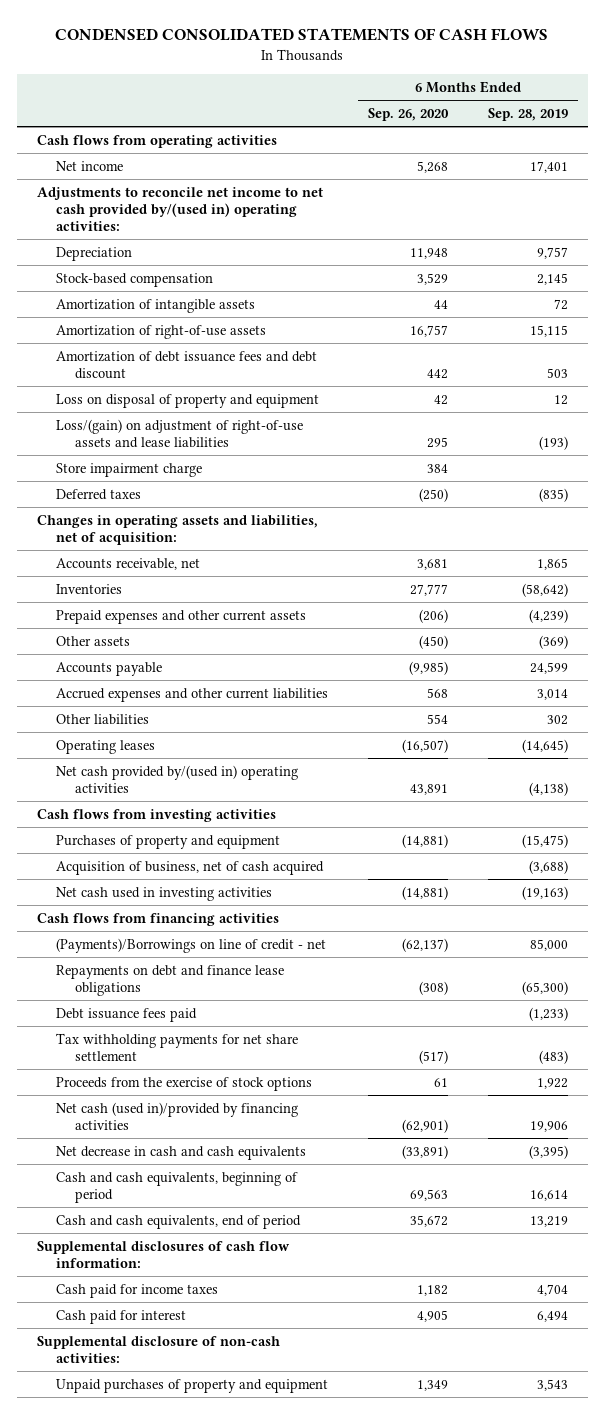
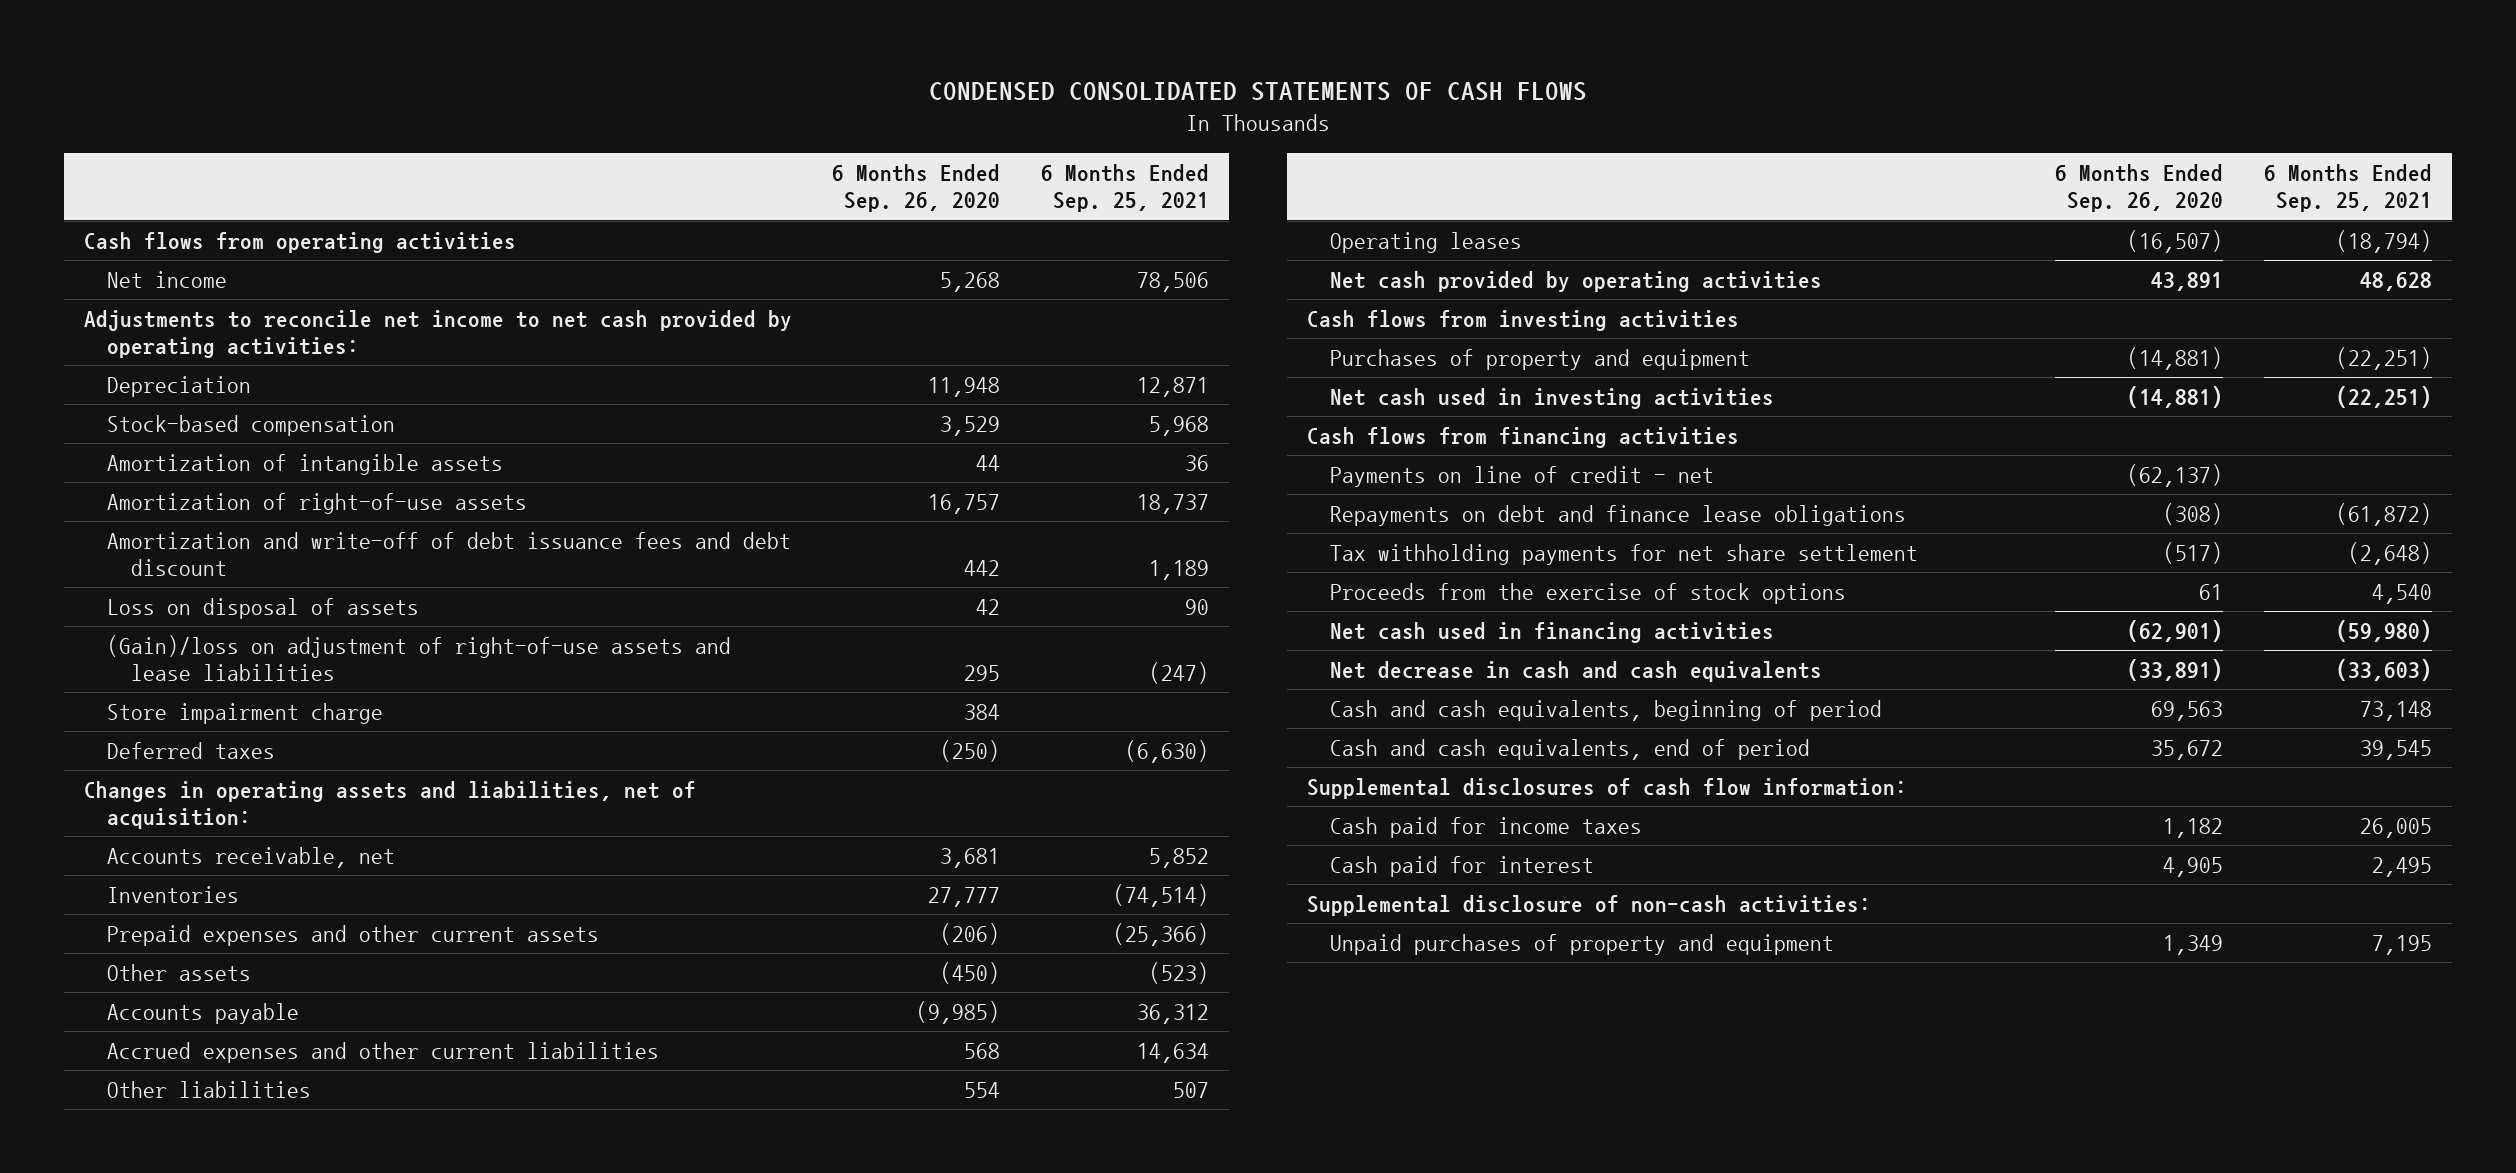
- | 6 Months Ended Sep. 26, 2020 | 6 Months Ended Sep. 28, 2019
+ | 6 Months Ended Sep. 26, 2020 | 6 Months Ended Sep. 25, 2021
- Adjustments to reconcile net income to net cash provided by/(used in) operating activities:
+ Adjustments to reconcile net income to net cash provided by operating activities:
- Amortization of debt issuance fees and debt discount | 442 | 503
- Loss on disposal of property and equipment | 42 | 12
- Loss/(gain) on adjustment of right-of-use assets and lease liabilities | 295 | (193)
+ Amortization and write-off of debt issuance fees and debt discount | 442 | 1,189
+ Loss on disposal of assets | 42 | 90
+ (Gain)/loss on adjustment of right-of-use assets and lease liabilities | 295 | (247)
- Net cash provided by/(used in) operating activities | 43,891 | (4,138)
+ Net cash provided by operating activities | 43,891 | 48,628
- Acquisition of business, net of cash acquired | | (3,688)
- (Payments)/Borrowings on line of credit - net | (62,137) | 85,000
+ Payments on line of credit - net | (62,137) |
- Debt issuance fees paid | | (1,233)
- Net cash (used in)/provided by financing activities | (62,901) | 19,906
+ Net cash used in financing activities | (62,901) | (59,980)

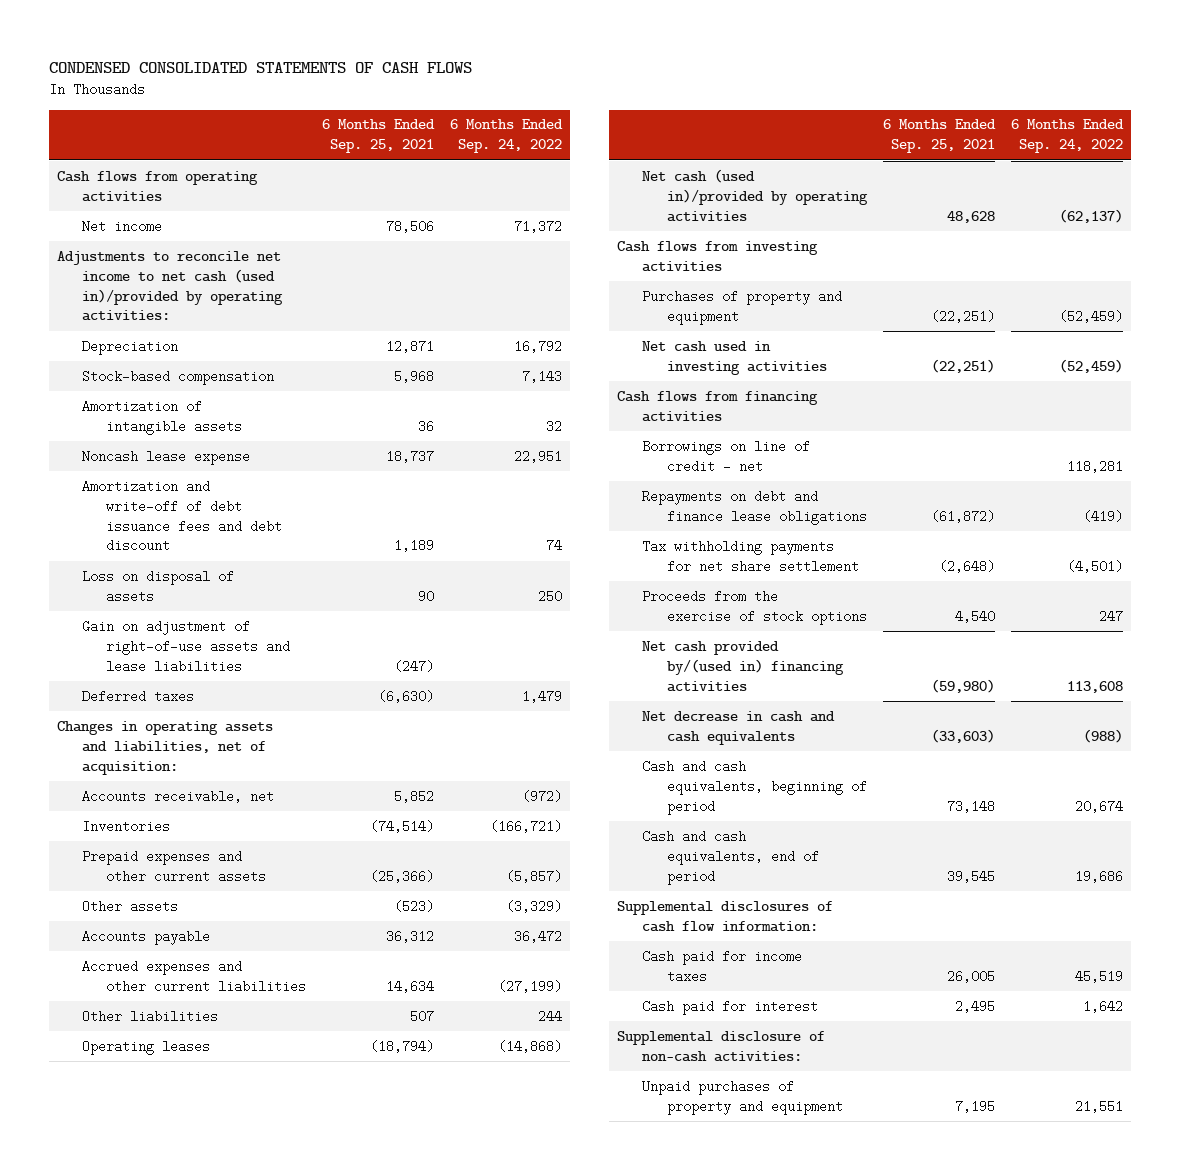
- | 6 Months Ended Sep. 26, 2020 | 6 Months Ended Sep. 25, 2021
+ | 6 Months Ended Sep. 25, 2021 | 6 Months Ended Sep. 24, 2022
- Adjustments to reconcile net income to net cash provided by operating activities:
+ Adjustments to reconcile net income to net cash (used in)/provided by operating activities:
- Amortization of right-of-use assets | 16,757 | 18,737
+ Noncash lease expense | 18,737 | 22,951
- (Gain)/loss on adjustment of right-of-use assets and lease liabilities | 295 | (247)
- Store impairment charge | 384 |
+ Gain on adjustment of right-of-use assets and lease liabilities | (247) |
- Net cash provided by operating activities | 43,891 | 48,628
+ Net cash (used in)/provided by operating activities | 48,628 | (62,137)
- Payments on line of credit - net | (62,137) |
+ Borrowings on line of credit - net | | 118,281
- Net cash used in financing activities | (62,901) | (59,980)
+ Net cash provided by/(used in) financing activities | (59,980) | 113,608

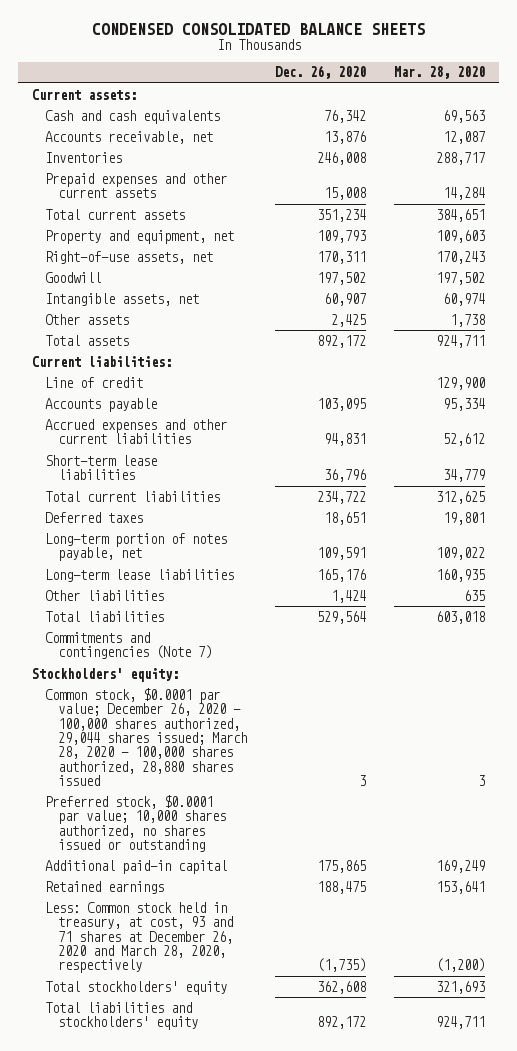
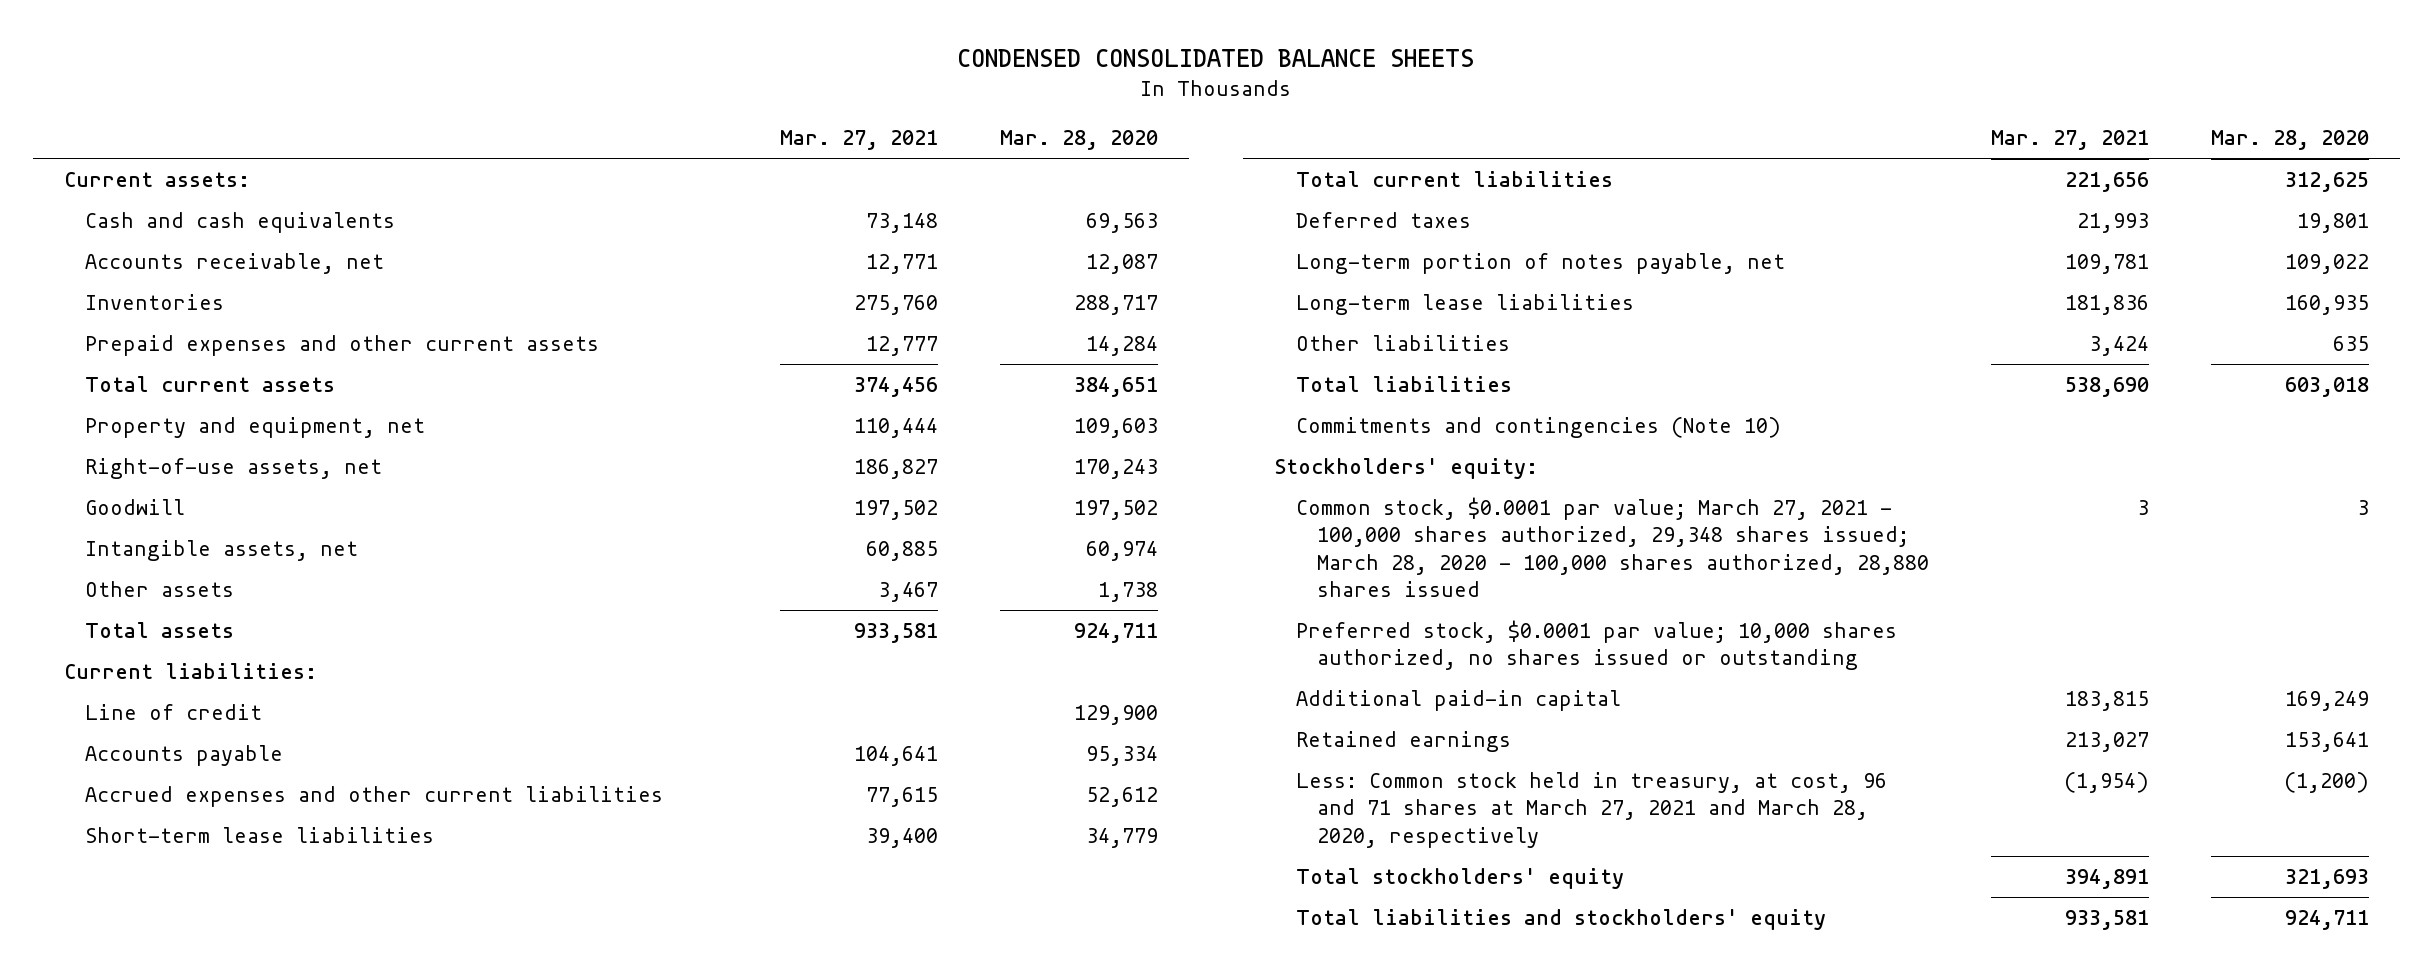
- | Dec. 26, 2020 | Mar. 28, 2020
+ | Mar. 27, 2021 | Mar. 28, 2020
- Commitments and contingencies (Note 7)
+ Commitments and contingencies (Note 10)
- Common stock, $0.0001 par value; December 26, 2020 - 100,000 shares authorized, 29,044 shares issued; March 28, 2020 - 100,000 shares authorized, 28,880 shares issued | 3 | 3
+ Common stock, $0.0001 par value; March 27, 2021 - 100,000 shares authorized, 29,348 shares issued; March 28, 2020 - 100,000 shares authorized, 28,880 shares issued | 3 | 3
- Less: Common stock held in treasury, at cost, 93 and 71 shares at December 26, 2020 and March 28, 2020, respectively | (1,735) | (1,200)
+ Less: Common stock held in treasury, at cost, 96 and 71 shares at March 27, 2021 and March 28, 2020, respectively | (1,954) | (1,200)

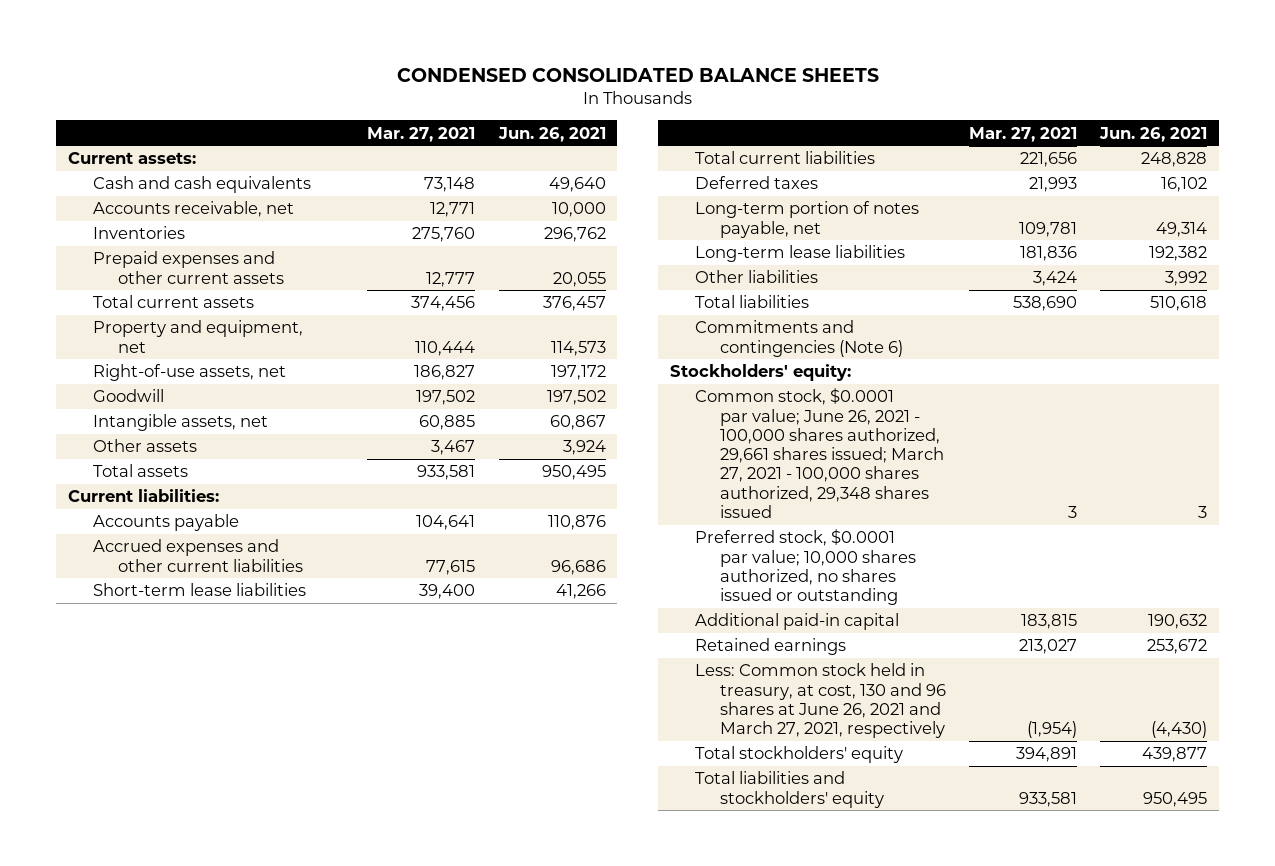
- | Mar. 27, 2021 | Mar. 28, 2020
+ | Mar. 27, 2021 | Jun. 26, 2021
- Line of credit | | 129,900
- Commitments and contingencies (Note 10)
+ Commitments and contingencies (Note 6)
- Common stock, $0.0001 par value; March 27, 2021 - 100,000 shares authorized, 29,348 shares issued; March 28, 2020 - 100,000 shares authorized, 28,880 shares issued | 3 | 3
+ Common stock, $0.0001 par value; June 26, 2021 - 100,000 shares authorized, 29,661 shares issued; March 27, 2021 - 100,000 shares authorized, 29,348 shares issued | 3 | 3
- Less: Common stock held in treasury, at cost, 96 and 71 shares at March 27, 2021 and March 28, 2020, respectively | (1,954) | (1,200)
+ Less: Common stock held in treasury, at cost, 130 and 96 shares at June 26, 2021 and March 27, 2021, respectively | (1,954) | (4,430)

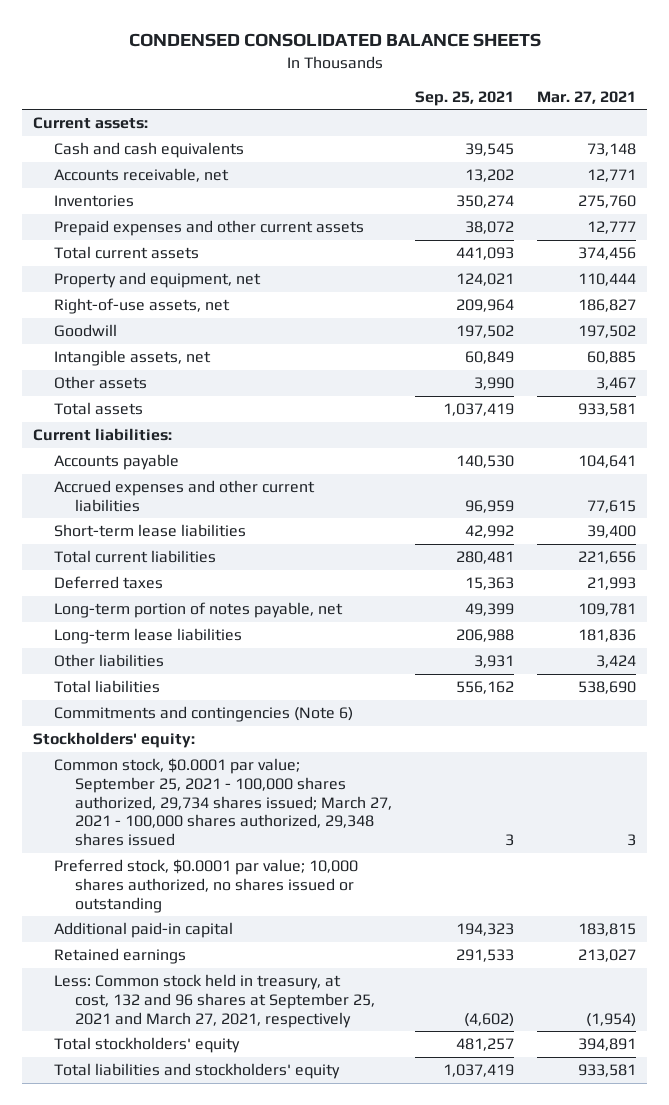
- | Mar. 27, 2021 | Jun. 26, 2021
+ | Sep. 25, 2021 | Mar. 27, 2021
- Common stock, $0.0001 par value; June 26, 2021 - 100,000 shares authorized, 29,661 shares issued; March 27, 2021 - 100,000 shares authorized, 29,348 shares issued | 3 | 3
+ Common stock, $0.0001 par value; September 25, 2021 - 100,000 shares authorized, 29,734 shares issued; March 27, 2021 - 100,000 shares authorized, 29,348 shares issued | 3 | 3
- Less: Common stock held in treasury, at cost, 130 and 96 shares at June 26, 2021 and March 27, 2021, respectively | (1,954) | (4,430)
+ Less: Common stock held in treasury, at cost, 132 and 96 shares at September 25, 2021 and March 27, 2021, respectively | (4,602) | (1,954)

